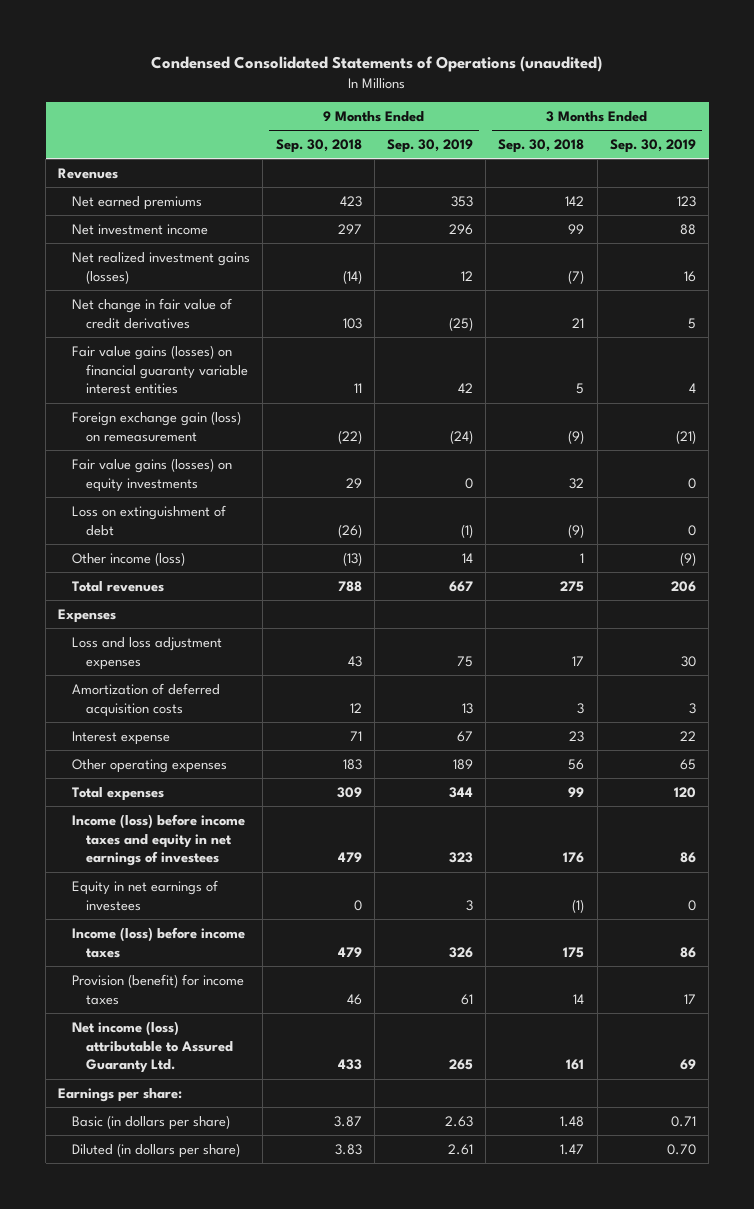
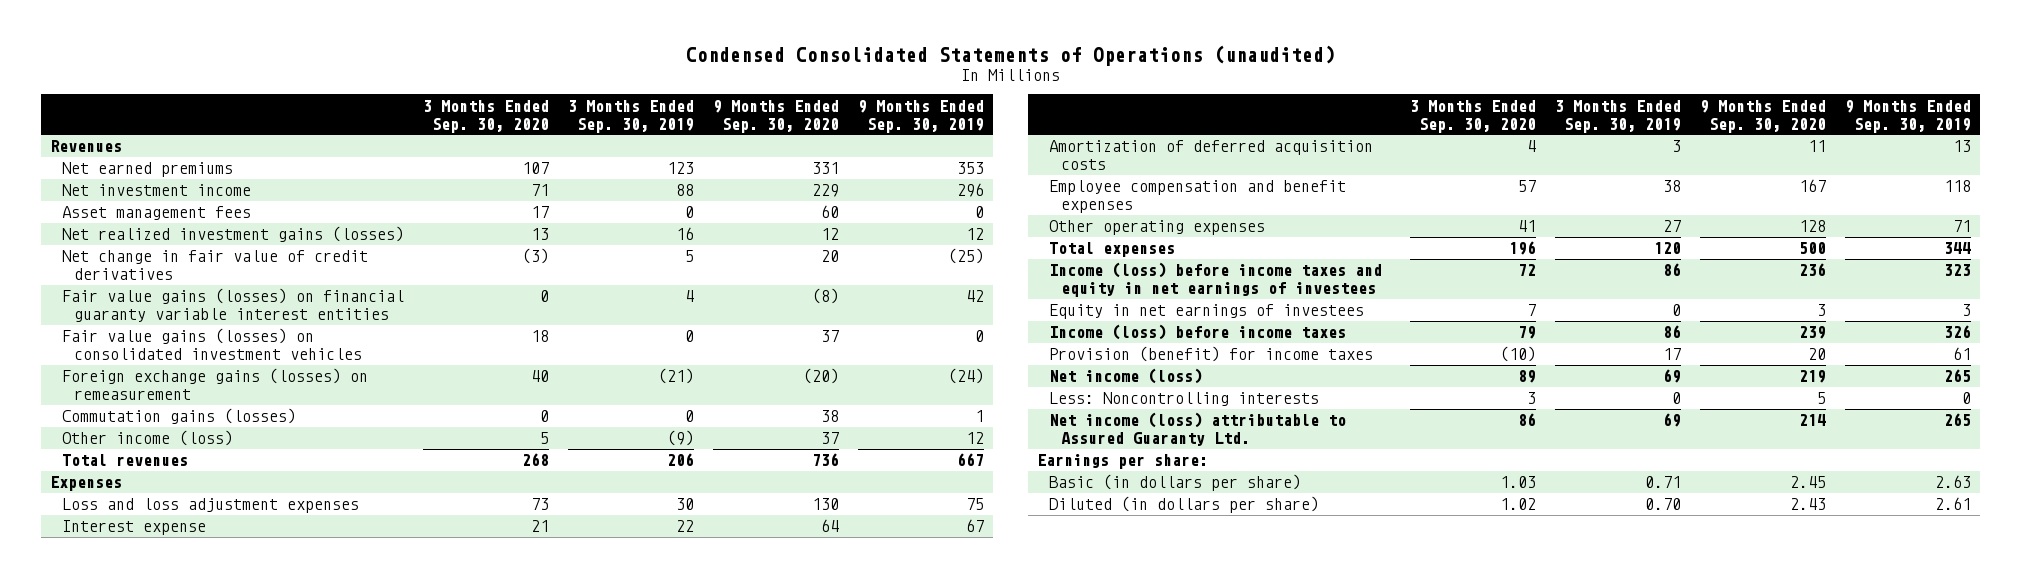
- | 9 Months Ended Sep. 30, 2018 | 9 Months Ended Sep. 30, 2019 | 3 Months Ended Sep. 30, 2018 | 3 Months Ended Sep. 30, 2019
+ | 3 Months Ended Sep. 30, 2020 | 3 Months Ended Sep. 30, 2019 | 9 Months Ended Sep. 30, 2020 | 9 Months Ended Sep. 30, 2019
+ Asset management fees | 17 | 0 | 60 | 0
- Foreign exchange gain (loss) on remeasurement | (22) | (24) | (9) | (21)
- Fair value gains (losses) on equity investments | 29 | 0 | 32 | 0
- Loss on extinguishment of debt | (26) | (1) | (9) | 0
- Other income (loss) | (13) | 14 | 1 | (9)
+ Fair value gains (losses) on consolidated investment vehicles | 18 | 0 | 37 | 0
+ Foreign exchange gains (losses) on remeasurement | 40 | (21) | (20) | (24)
+ Commutation gains (losses) | 0 | 0 | 38 | 1
+ Other income (loss) | 5 | (9) | 37 | 12
- Other operating expenses | 183 | 189 | 56 | 65
moved down: Amortization of deferred acquisition costs | 4 | 3 | 11 | 13
+ Employee compensation and benefit expenses | 57 | 38 | 167 | 118
+ Other operating expenses | 41 | 27 | 128 | 71
+ Net income (loss) | 89 | 69 | 219 | 265
+ Less: Noncontrolling interests | 3 | 0 | 5 | 0

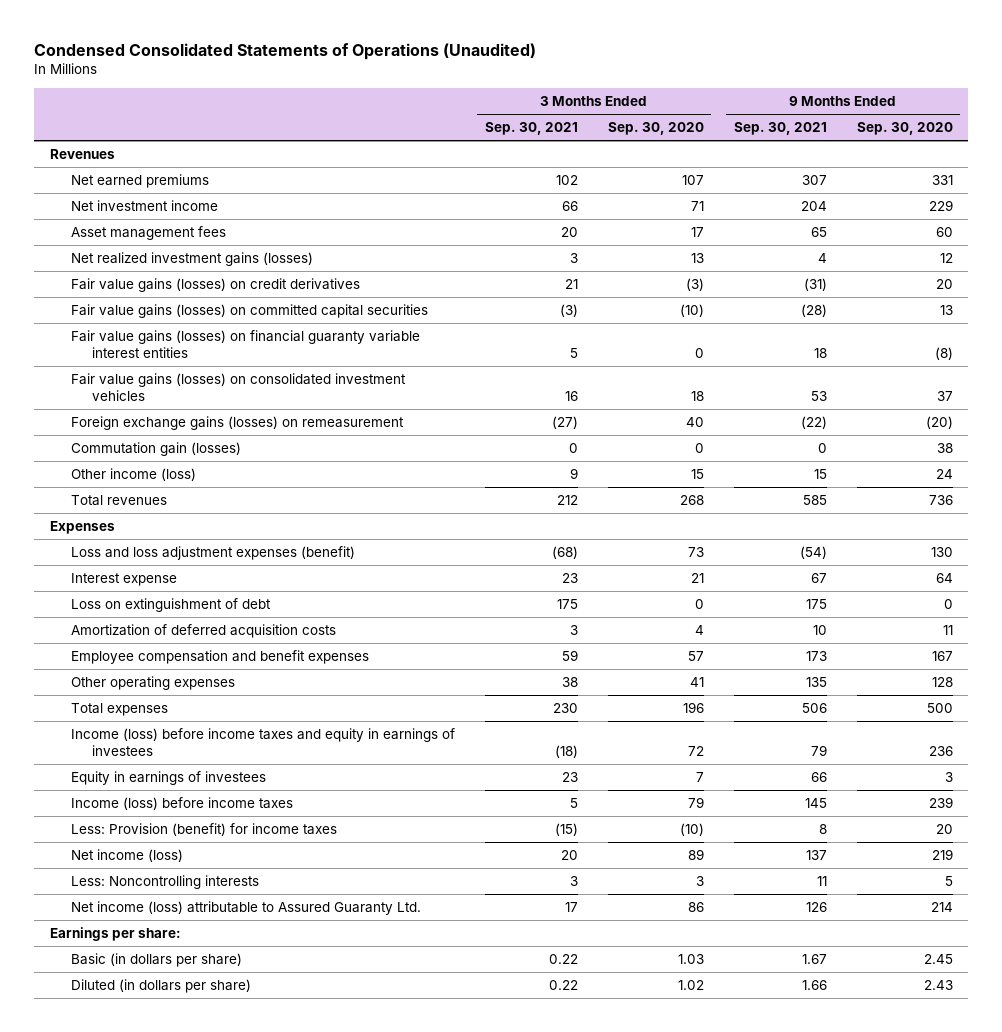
- Condensed Consolidated Statements of Operations (unaudited)
+ Condensed Consolidated Statements of Operations (Unaudited)
- | 3 Months Ended Sep. 30, 2020 | 3 Months Ended Sep. 30, 2019 | 9 Months Ended Sep. 30, 2020 | 9 Months Ended Sep. 30, 2019
+ | 3 Months Ended Sep. 30, 2021 | 3 Months Ended Sep. 30, 2020 | 9 Months Ended Sep. 30, 2021 | 9 Months Ended Sep. 30, 2020
- Net change in fair value of credit derivatives | (3) | 5 | 20 | (25)
+ Fair value gains (losses) on credit derivatives | 21 | (3) | (31) | 20
+ Fair value gains (losses) on committed capital securities | (3) | (10) | (28) | 13
- Commutation gains (losses) | 0 | 0 | 38 | 1
- Other income (loss) | 5 | (9) | 37 | 12
+ Commutation gain (losses) | 0 | 0 | 0 | 38
+ Other income (loss) | 9 | 15 | 15 | 24
- Loss and loss adjustment expenses | 73 | 30 | 130 | 75
+ Loss and loss adjustment expenses (benefit) | (68) | 73 | (54) | 130
+ Loss on extinguishment of debt | 175 | 0 | 175 | 0
- Income (loss) before income taxes and equity in net earnings of investees | 72 | 86 | 236 | 323
- Equity in net earnings of investees | 7 | 0 | 3 | 3
+ Income (loss) before income taxes and equity in earnings of investees | (18) | 72 | 79 | 236
+ Equity in earnings of investees | 23 | 7 | 66 | 3
- Provision (benefit) for income taxes | (10) | 17 | 20 | 61
+ Less: Provision (benefit) for income taxes | (15) | (10) | 8 | 20

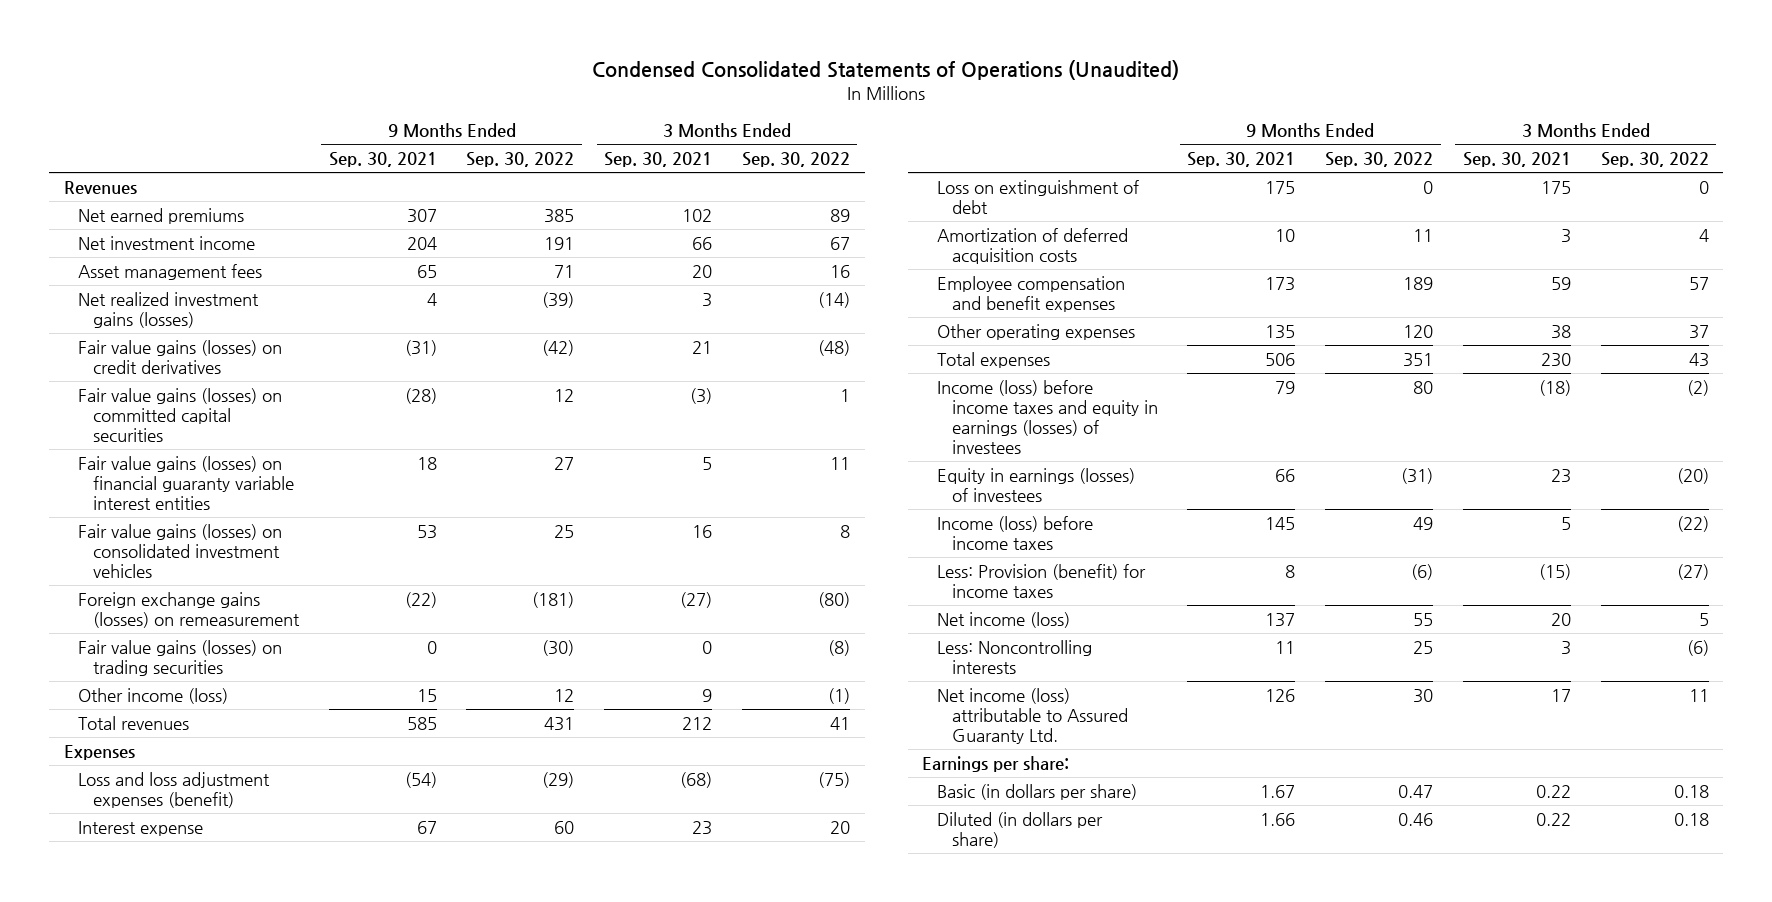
- | 3 Months Ended Sep. 30, 2021 | 3 Months Ended Sep. 30, 2020 | 9 Months Ended Sep. 30, 2021 | 9 Months Ended Sep. 30, 2020
+ | 9 Months Ended Sep. 30, 2021 | 9 Months Ended Sep. 30, 2022 | 3 Months Ended Sep. 30, 2021 | 3 Months Ended Sep. 30, 2022
- Commutation gain (losses) | 0 | 0 | 0 | 38
+ Fair value gains (losses) on trading securities | 0 | (30) | 0 | (8)
- Income (loss) before income taxes and equity in earnings of investees | (18) | 72 | 79 | 236
- Equity in earnings of investees | 23 | 7 | 66 | 3
+ Income (loss) before income taxes and equity in earnings (losses) of investees | 79 | 80 | (18) | (2)
+ Equity in earnings (losses) of investees | 66 | (31) | 23 | (20)

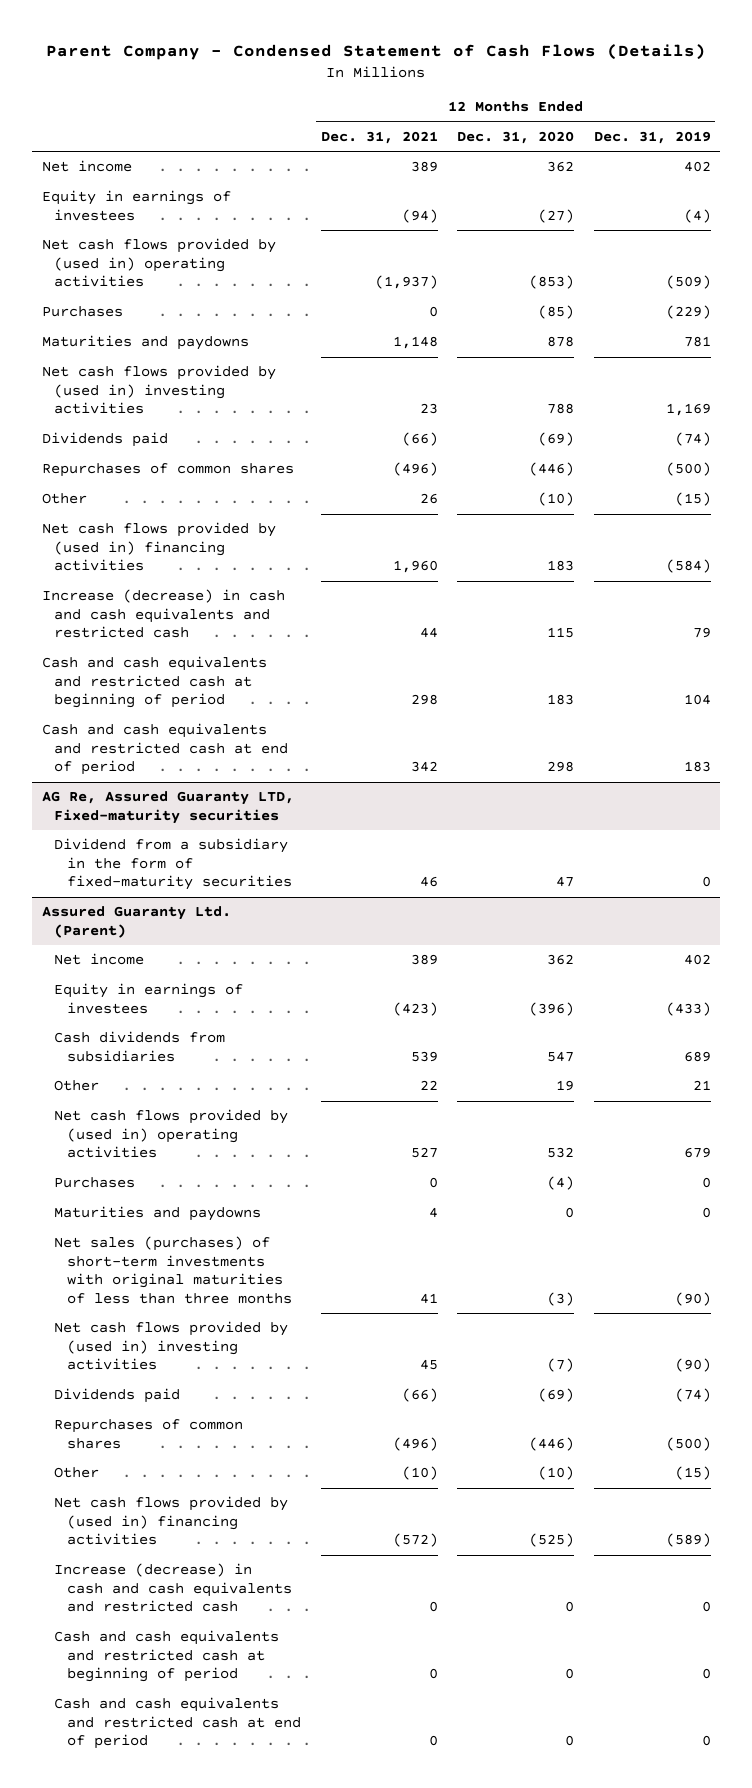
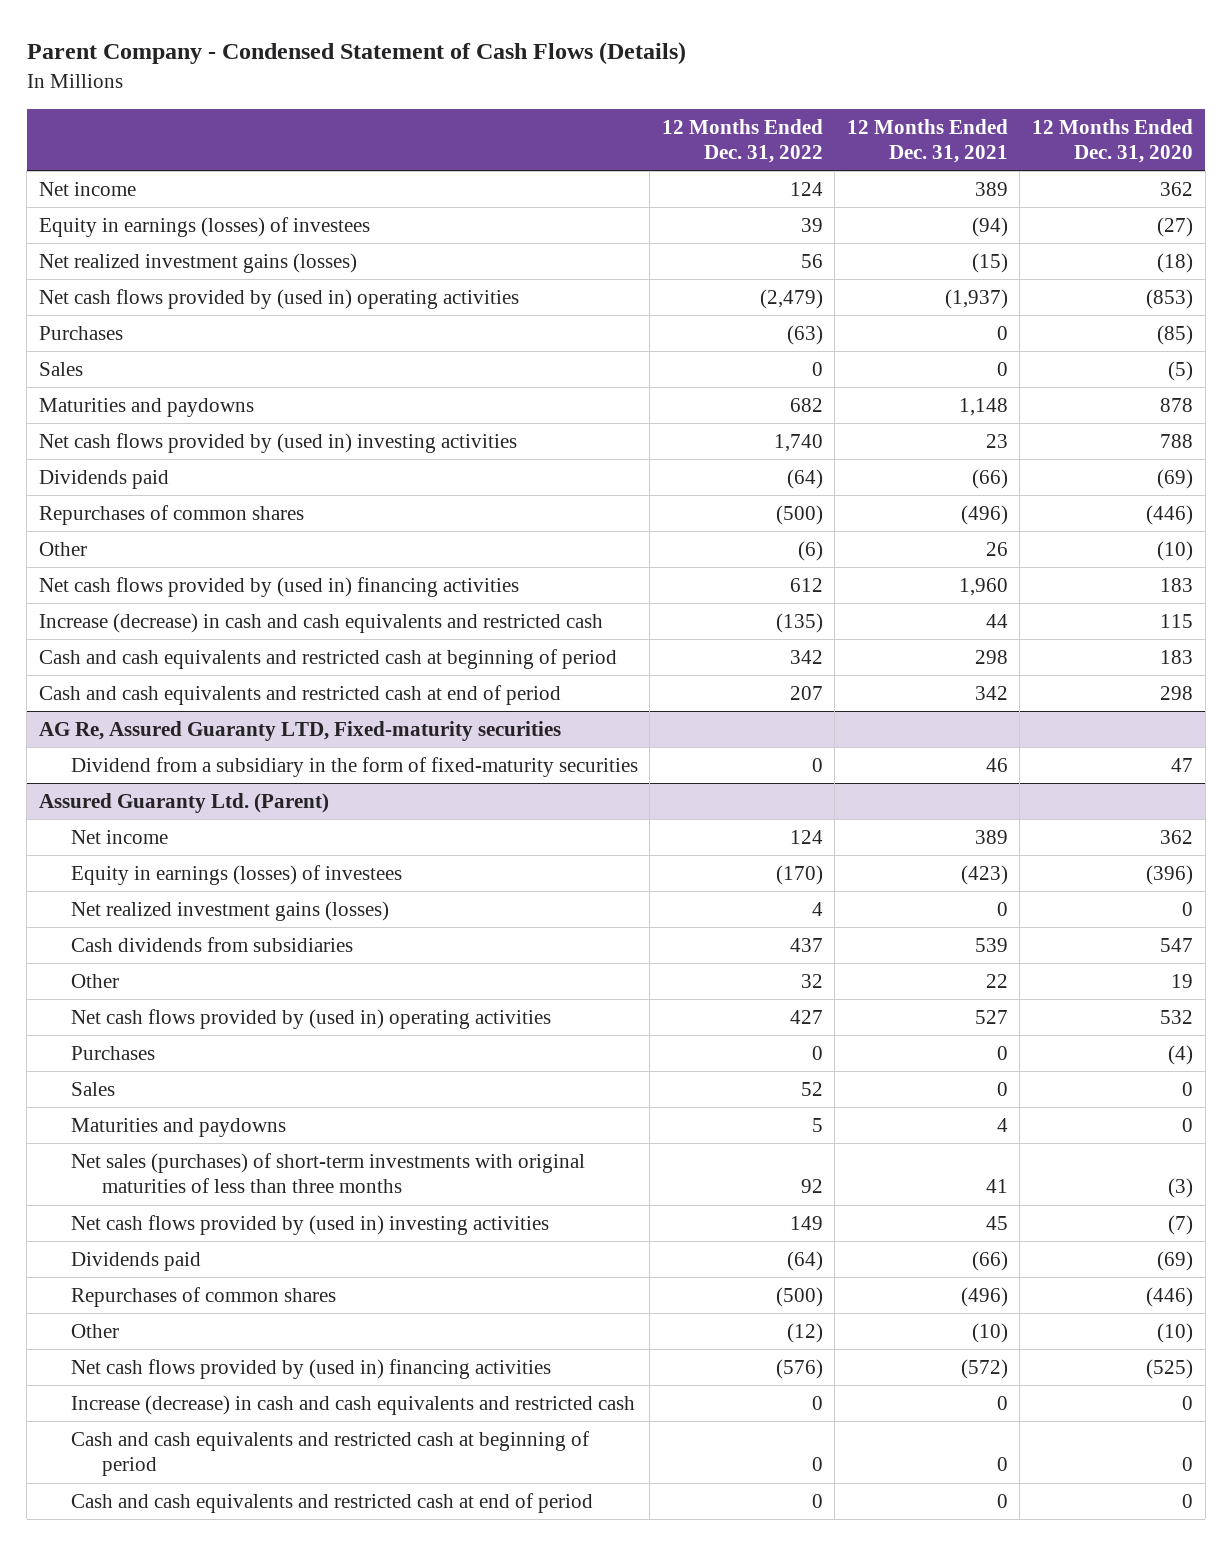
- | 12 Months Ended Dec. 31, 2021 | 12 Months Ended Dec. 31, 2020 | 12 Months Ended Dec. 31, 2019
+ | 12 Months Ended Dec. 31, 2022 | 12 Months Ended Dec. 31, 2021 | 12 Months Ended Dec. 31, 2020
- Equity in earnings of investees | (94) | (27) | (4)
+ Equity in earnings (losses) of investees | 39 | (94) | (27)
+ Net realized investment gains (losses) | 56 | (15) | (18)
+ Sales | 0 | 0 | (5)
@ Assured Guaranty Ltd. (Parent)
- Equity in earnings of investees | (423) | (396) | (433)
+ Equity in earnings (losses) of investees | (170) | (423) | (396)
+ Net realized investment gains (losses) | 4 | 0 | 0
+ Sales | 52 | 0 | 0

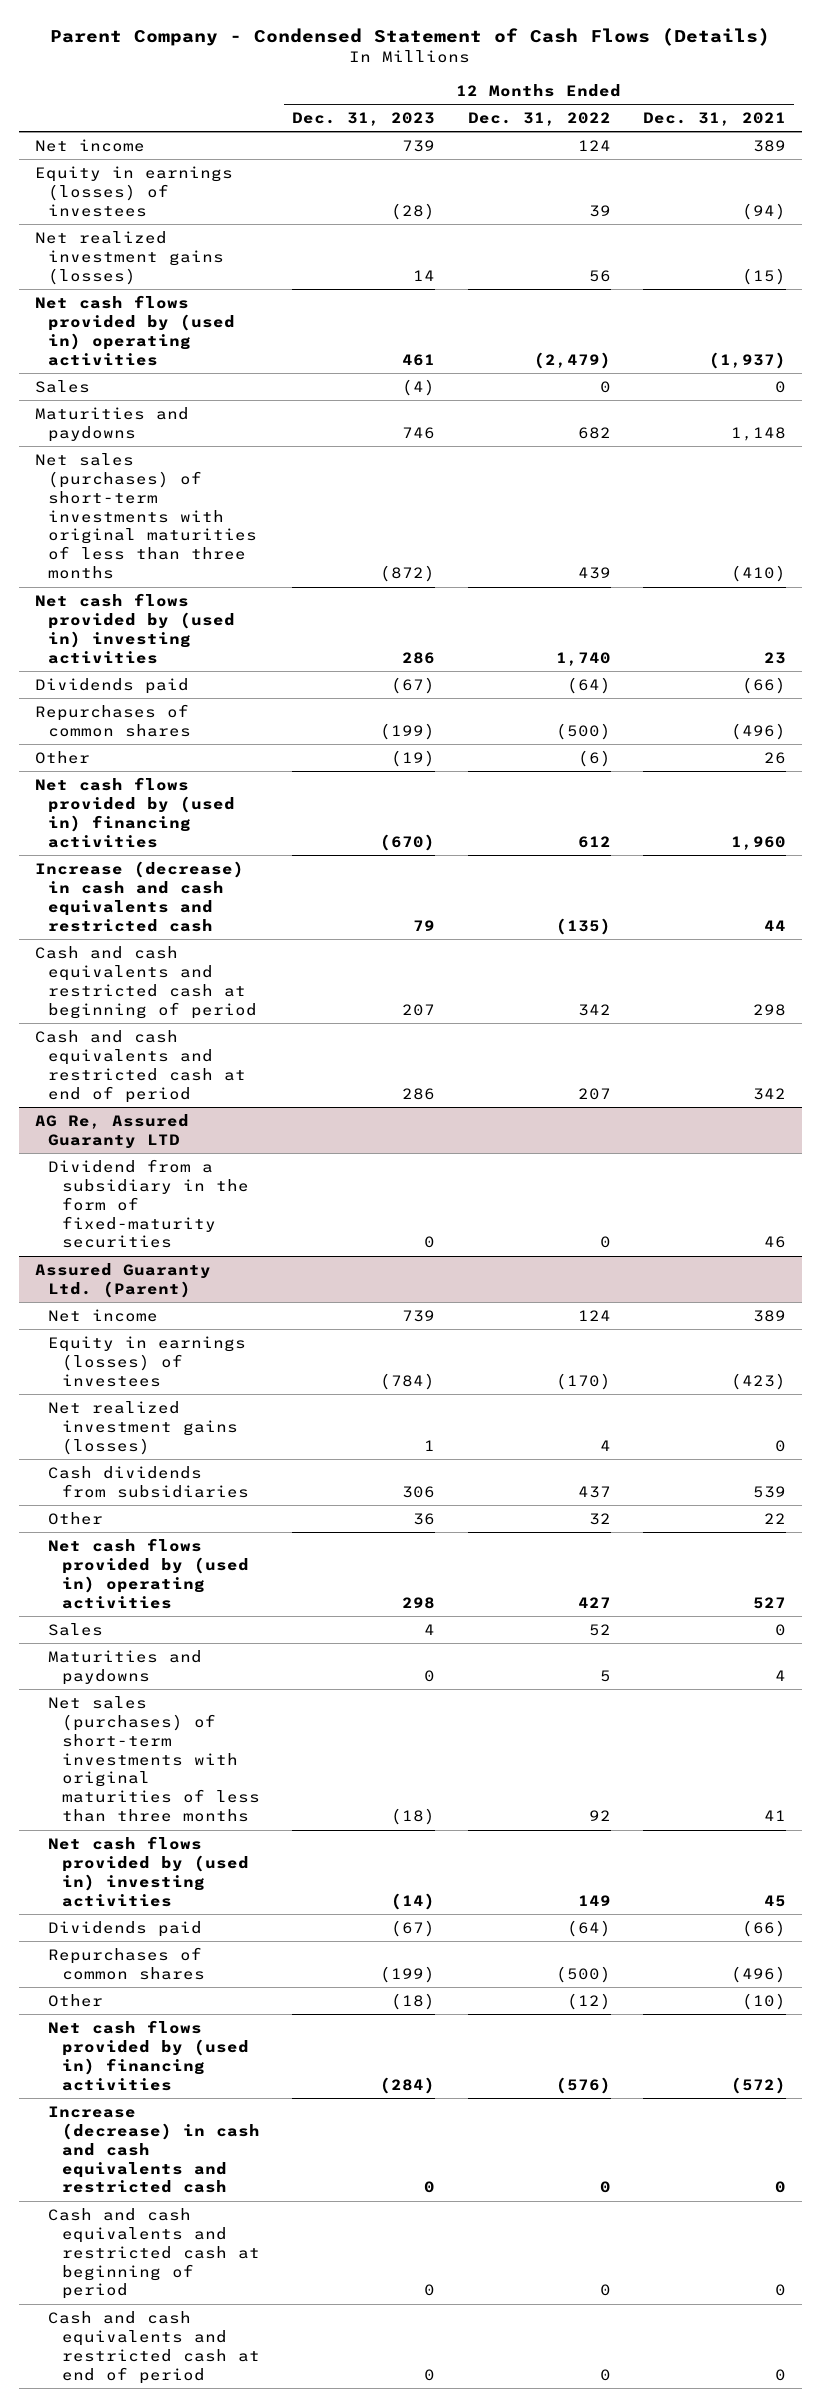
- | 12 Months Ended Dec. 31, 2022 | 12 Months Ended Dec. 31, 2021 | 12 Months Ended Dec. 31, 2020
+ | 12 Months Ended Dec. 31, 2023 | 12 Months Ended Dec. 31, 2022 | 12 Months Ended Dec. 31, 2021
- Purchases | (63) | 0 | (85)
+ Net sales (purchases) of short-term investments with original maturities of less than three months | (872) | 439 | (410)
- AG Re, Assured Guaranty LTD, Fixed-maturity securities
+ AG Re, Assured Guaranty LTD
@ Assured Guaranty Ltd. (Parent)
- Purchases | 0 | 0 | (4)

